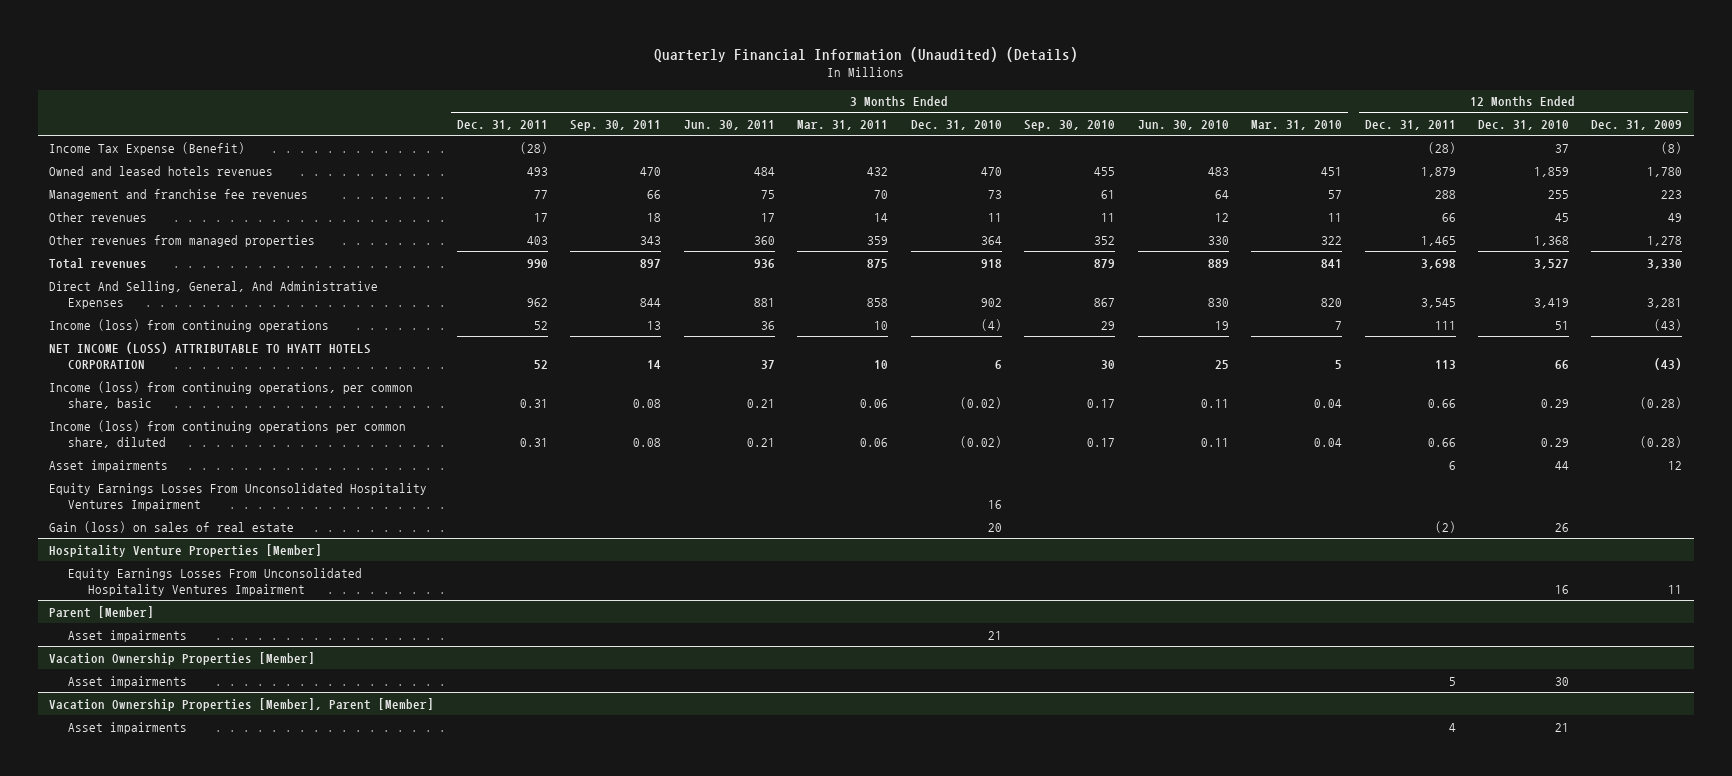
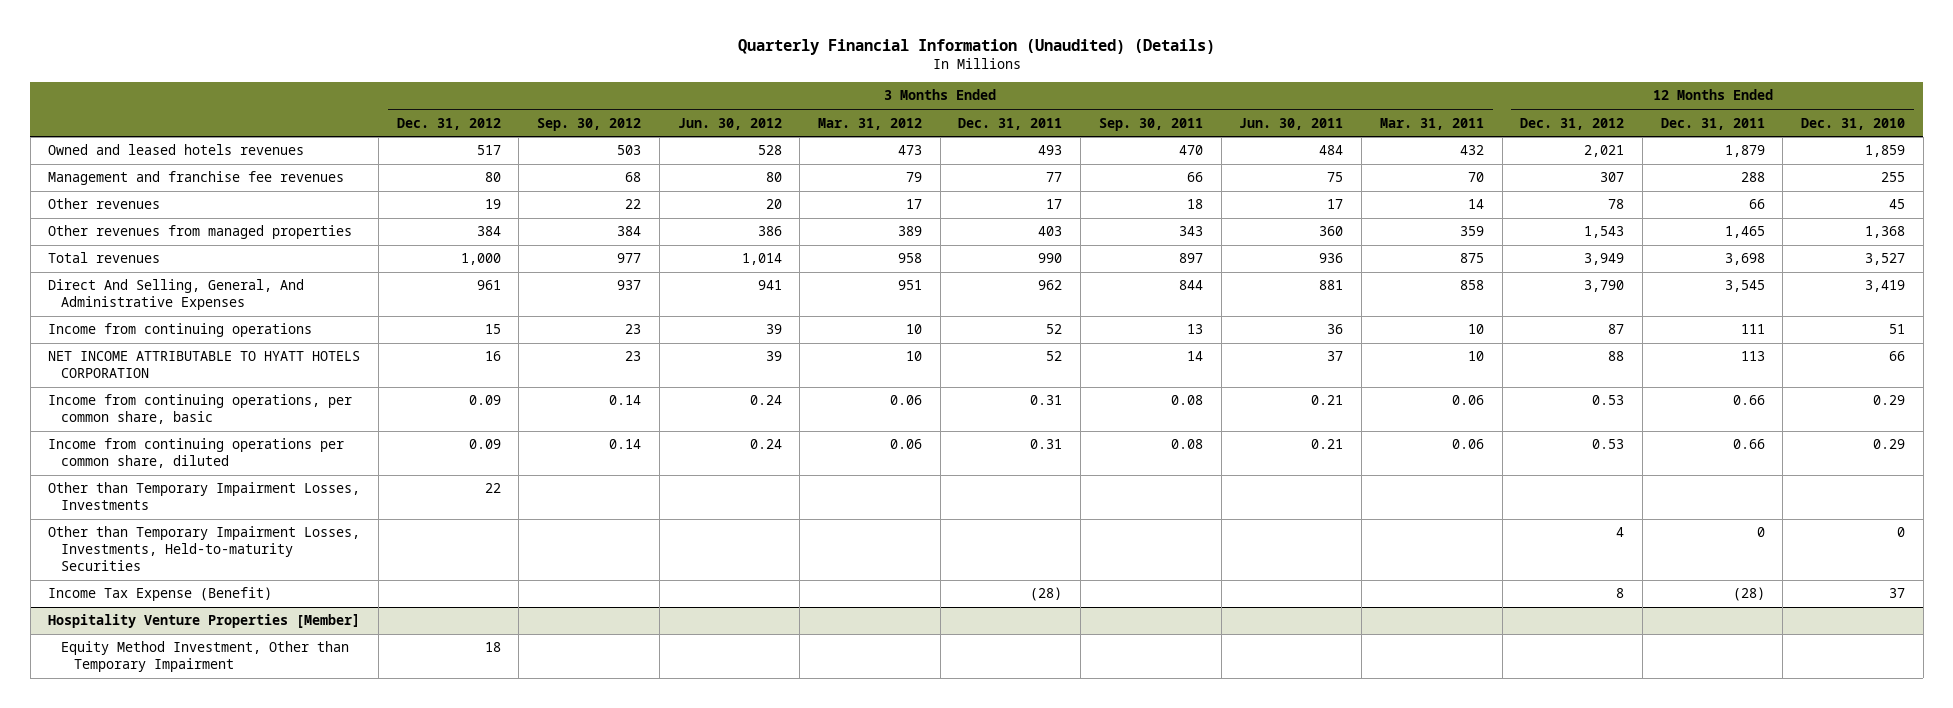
- | 3 Months Ended Dec. 31, 2011 | 3 Months Ended Sep. 30, 2011 | 3 Months Ended Jun. 30, 2011 | 3 Months Ended Mar. 31, 2011 | 3 Months Ended Dec. 31, 2010 | 3 Months Ended Sep. 30, 2010 | 3 Months Ended Jun. 30, 2010 | 3 Months Ended Mar. 31, 2010 | 12 Months Ended Dec. 31, 2011 | 12 Months Ended Dec. 31, 2010 | 12 Months Ended Dec. 31, 2009
+ | 3 Months Ended Dec. 31, 2012 | 3 Months Ended Sep. 30, 2012 | 3 Months Ended Jun. 30, 2012 | 3 Months Ended Mar. 31, 2012 | 3 Months Ended Dec. 31, 2011 | 3 Months Ended Sep. 30, 2011 | 3 Months Ended Jun. 30, 2011 | 3 Months Ended Mar. 31, 2011 | 12 Months Ended Dec. 31, 2012 | 12 Months Ended Dec. 31, 2011 | 12 Months Ended Dec. 31, 2010
- Income (loss) from continuing operations | 52 | 13 | 36 | 10 | (4) | 29 | 19 | 7 | 111 | 51 | (43)
- NET INCOME (LOSS) ATTRIBUTABLE TO HYATT HOTELS CORPORATION | 52 | 14 | 37 | 10 | 6 | 30 | 25 | 5 | 113 | 66 | (43)
- Income (loss) from continuing operations, per common share, basic | 0.31 | 0.08 | 0.21 | 0.06 | (0.02) | 0.17 | 0.11 | 0.04 | 0.66 | 0.29 | (0.28)
- Income (loss) from continuing operations per common share, diluted | 0.31 | 0.08 | 0.21 | 0.06 | (0.02) | 0.17 | 0.11 | 0.04 | 0.66 | 0.29 | (0.28)
- Asset impairments | | | | | | | | | 6 | 44 | 12
- Equity Earnings Losses From Unconsolidated Hospitality Ventures Impairment | | | | | 16 | | | | | |
- Gain (loss) on sales of real estate | | | | | 20 | | | | (2) | 26 |
+ Income from continuing operations | 15 | 23 | 39 | 10 | 52 | 13 | 36 | 10 | 87 | 111 | 51
+ NET INCOME ATTRIBUTABLE TO HYATT HOTELS CORPORATION | 16 | 23 | 39 | 10 | 52 | 14 | 37 | 10 | 88 | 113 | 66
+ Income from continuing operations, per common share, basic | 0.09 | 0.14 | 0.24 | 0.06 | 0.31 | 0.08 | 0.21 | 0.06 | 0.53 | 0.66 | 0.29
+ Income from continuing operations per common share, diluted | 0.09 | 0.14 | 0.24 | 0.06 | 0.31 | 0.08 | 0.21 | 0.06 | 0.53 | 0.66 | 0.29
+ Other than Temporary Impairment Losses, Investments | 22 | | | | | | | | | |
+ Other than Temporary Impairment Losses, Investments, Held-to-maturity Securities | | | | | | | | | 4 | 0 | 0
moved down: Income Tax Expense (Benefit) | | | | | (28) | | | | 8 | (28) | 37
@ Hospitality Venture Properties [Member]
- Equity Earnings Losses From Unconsolidated Hospitality Ventures Impairment | | | | | | | | | | 16 | 11
- Parent [Member]
- Asset impairments | | | | | 21 | | | | | |
- Vacation Ownership Properties [Member]
- Asset impairments | | | | | | | | | 5 | 30 |
- Vacation Ownership Properties [Member], Parent [Member]
- Asset impairments | | | | | | | | | 4 | 21 |
@ Hospitality Venture Properties [Member]
+ Equity Method Investment, Other than Temporary Impairment | 18 | | | | | | | | | |

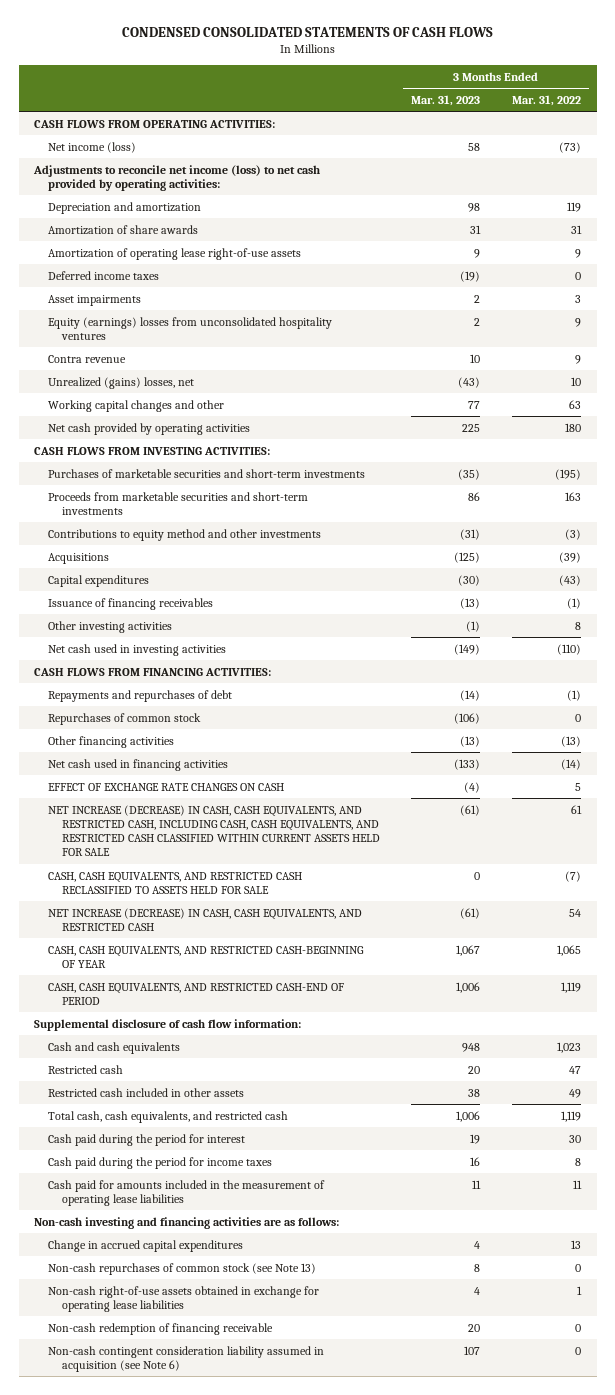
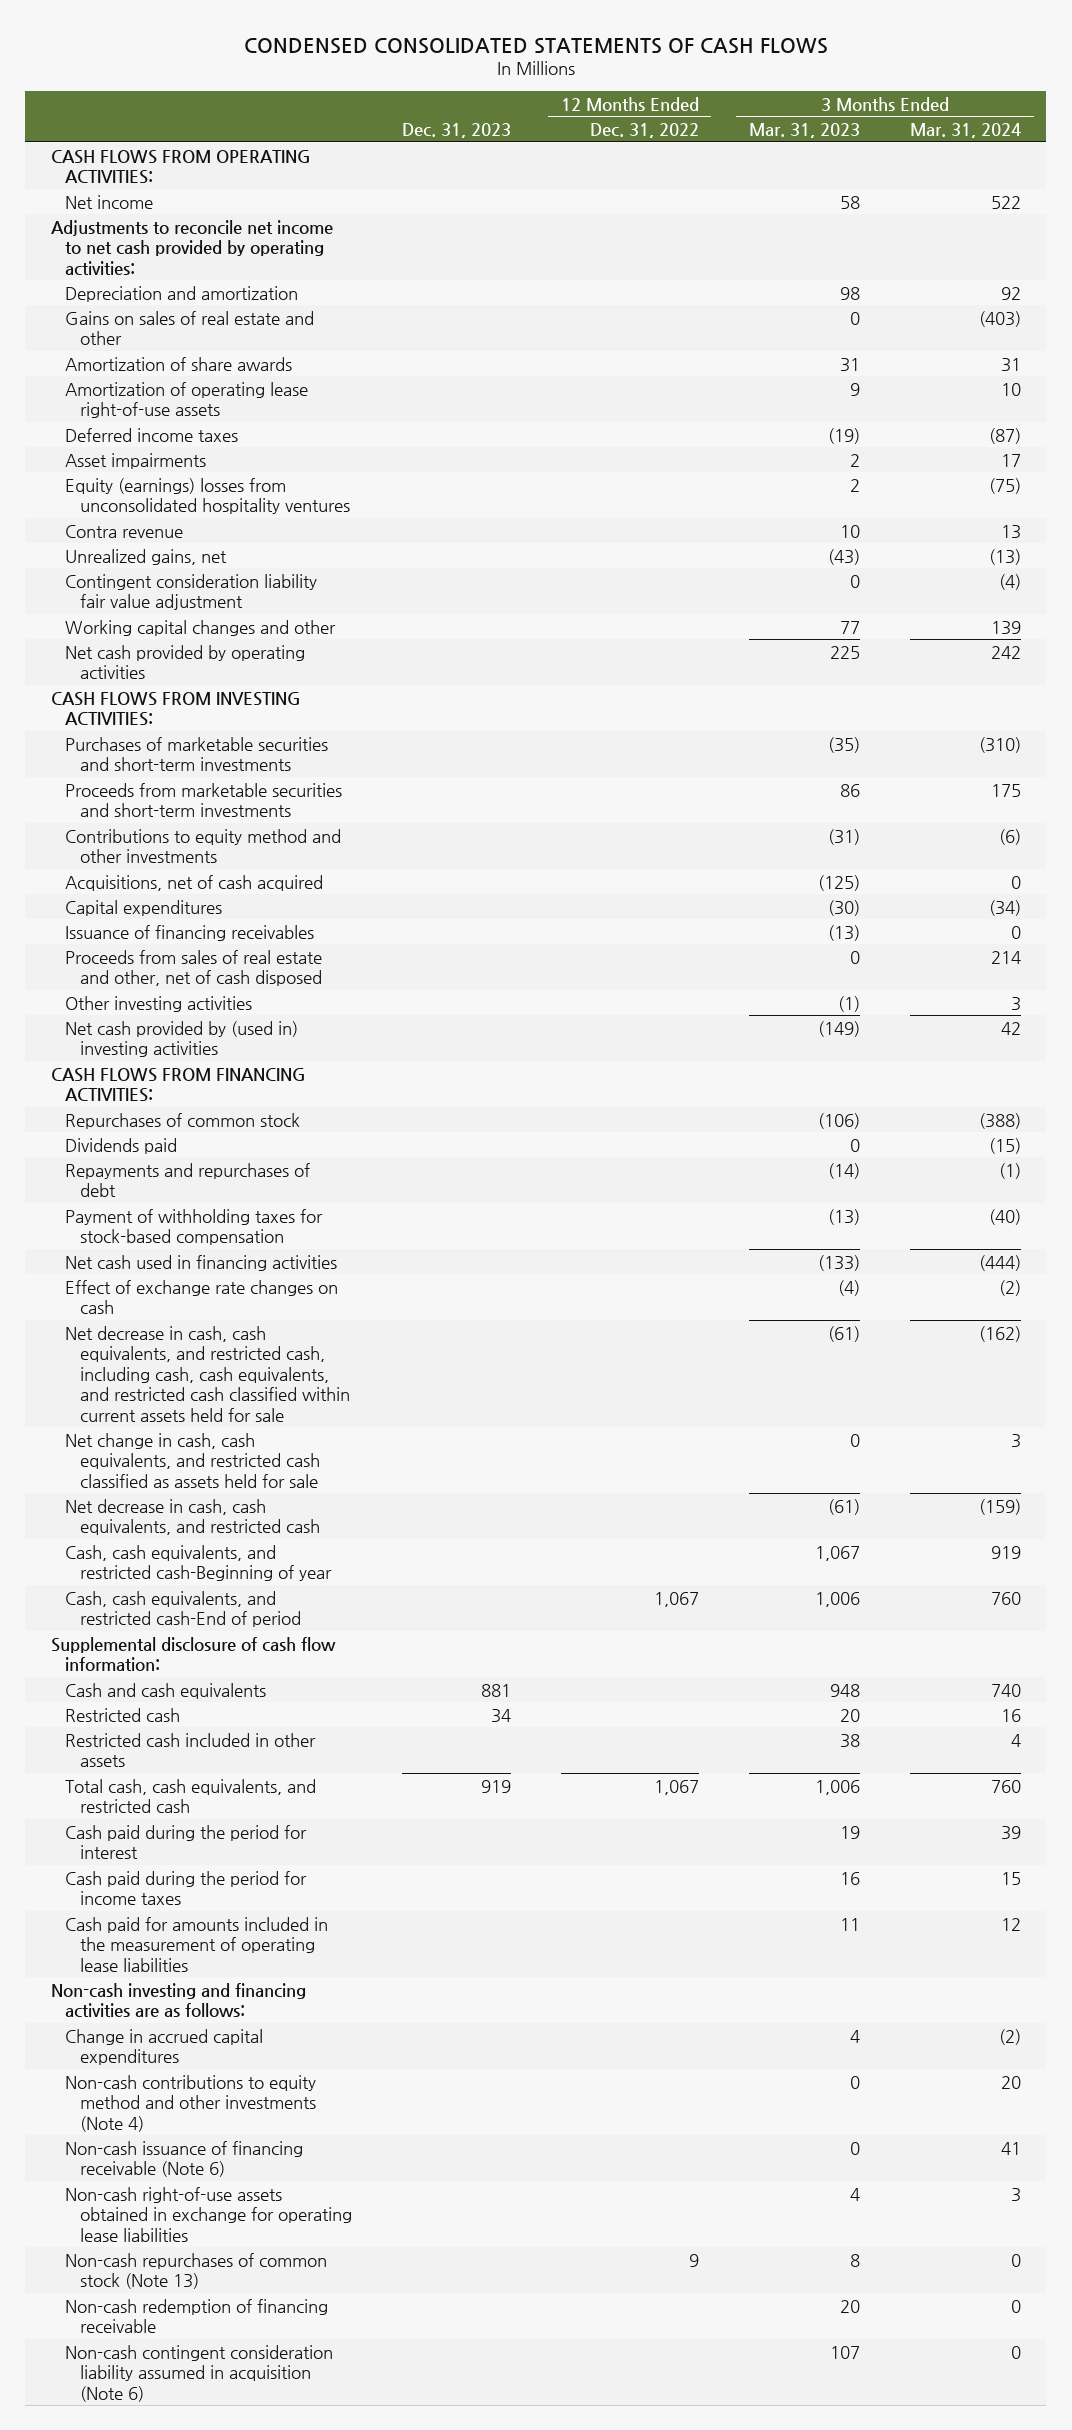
- | 3 Months Ended Mar. 31, 2023 | 3 Months Ended Mar. 31, 2022
+ | Dec. 31, 2023 | 12 Months Ended Dec. 31, 2022 | 3 Months Ended Mar. 31, 2023 | 3 Months Ended Mar. 31, 2024
- Net income (loss) | 58 | (73)
- Adjustments to reconcile net income (loss) to net cash provided by operating activities:
+ Net income | | | 58 | 522
+ Adjustments to reconcile net income to net cash provided by operating activities:
+ Gains on sales of real estate and other | | | 0 | (403)
- Unrealized (gains) losses, net | (43) | 10
+ Unrealized gains, net | | | (43) | (13)
+ Contingent consideration liability fair value adjustment | | | 0 | (4)
- Acquisitions | (125) | (39)
+ Acquisitions, net of cash acquired | | | (125) | 0
+ Proceeds from sales of real estate and other, net of cash disposed | | | 0 | 214
- Net cash used in investing activities | (149) | (110)
+ Net cash provided by (used in) investing activities | | | (149) | 42
- Other financing activities | (13) | (13)
+ Dividends paid | | | 0 | (15)
moved down: Repayments and repurchases of debt | | | (14) | (1)
+ Payment of withholding taxes for stock-based compensation | | | (13) | (40)
- EFFECT OF EXCHANGE RATE CHANGES ON CASH | (4) | 5
- NET INCREASE (DECREASE) IN CASH, CASH EQUIVALENTS, AND RESTRICTED CASH, INCLUDING CASH, CASH EQUIVALENTS, AND RESTRICTED CASH CLASSIFIED WITHIN CURRENT ASSETS HELD FOR SALE | (61) | 61
- CASH, CASH EQUIVALENTS, AND RESTRICTED CASH RECLASSIFIED TO ASSETS HELD FOR SALE | 0 | (7)
- NET INCREASE (DECREASE) IN CASH, CASH EQUIVALENTS, AND RESTRICTED CASH | (61) | 54
- CASH, CASH EQUIVALENTS, AND RESTRICTED CASH-BEGINNING OF YEAR | 1,067 | 1,065
- CASH, CASH EQUIVALENTS, AND RESTRICTED CASH-END OF PERIOD | 1,006 | 1,119
+ Effect of exchange rate changes on cash | | | (4) | (2)
+ Net decrease in cash, cash equivalents, and restricted cash, including cash, cash equivalents, and restricted cash classified within current assets held for sale | | | (61) | (162)
+ Net change in cash, cash equivalents, and restricted cash classified as assets held for sale | | | 0 | 3
+ Net decrease in cash, cash equivalents, and restricted cash | | | (61) | (159)
+ Cash, cash equivalents, and restricted cash-Beginning of year | | | 1,067 | 919
+ Cash, cash equivalents, and restricted cash-End of period | | 1,067 | 1,006 | 760
- Non-cash repurchases of common stock (see Note 13) | 8 | 0
+ Non-cash contributions to equity method and other investments (Note 4) | | | 0 | 20
+ Non-cash issuance of financing receivable (Note 6) | | | 0 | 41
+ Non-cash repurchases of common stock (Note 13) | | 9 | 8 | 0
- Non-cash contingent consideration liability assumed in acquisition (see Note 6) | 107 | 0
+ Non-cash contingent consideration liability assumed in acquisition (Note 6) | | | 107 | 0

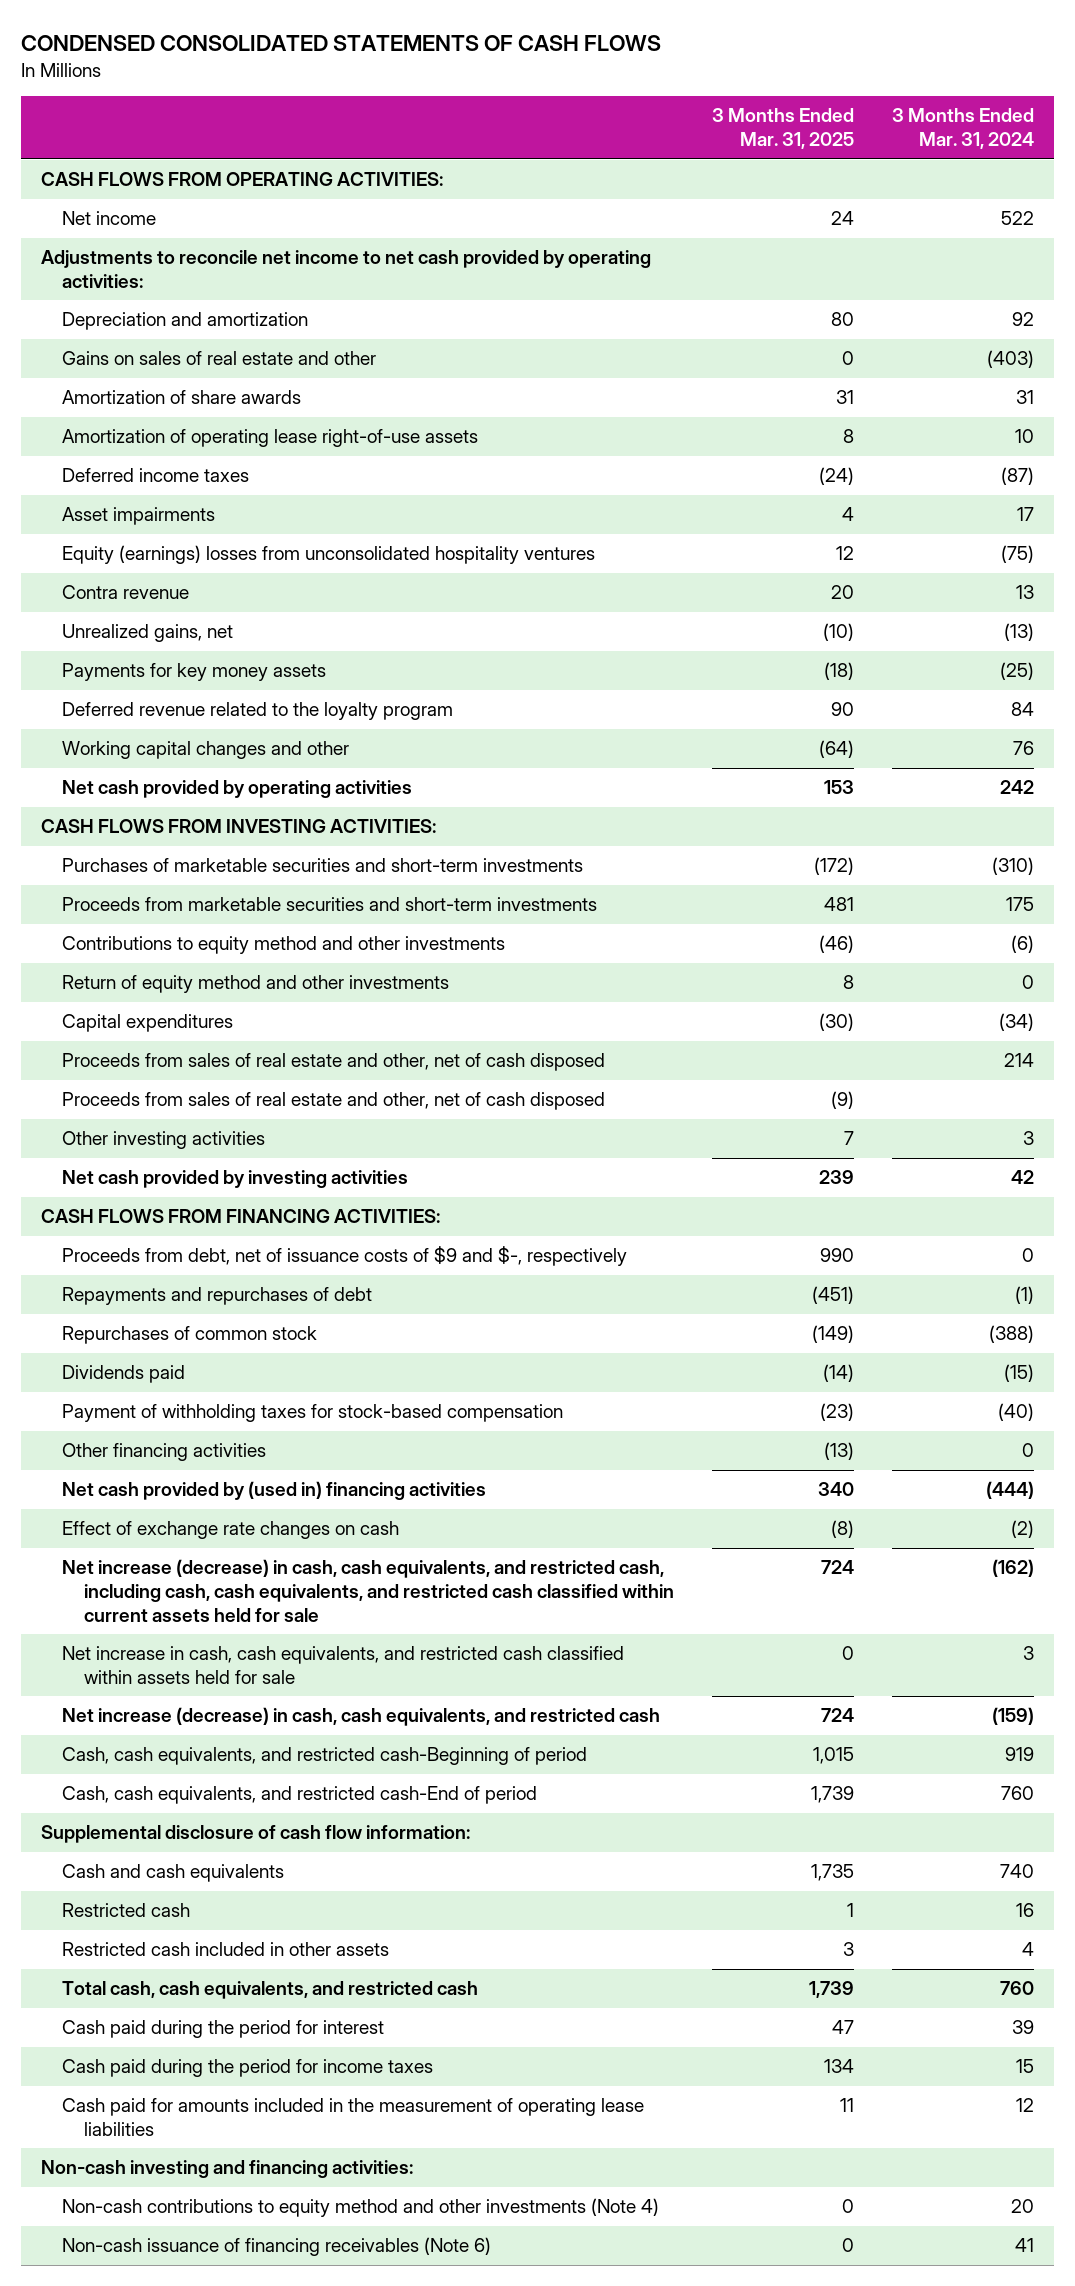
- | Dec. 31, 2023 | 12 Months Ended Dec. 31, 2022 | 3 Months Ended Mar. 31, 2023 | 3 Months Ended Mar. 31, 2024
+ | 3 Months Ended Mar. 31, 2025 | 3 Months Ended Mar. 31, 2024
- Contingent consideration liability fair value adjustment | | | 0 | (4)
- Working capital changes and other | | | 77 | 139
+ Payments for key money assets | (18) | (25)
+ Deferred revenue related to the loyalty program | 90 | 84
+ Working capital changes and other | (64) | 76
- Acquisitions, net of cash acquired | | | (125) | 0
+ Return of equity method and other investments | 8 | 0
- Issuance of financing receivables | | | (13) | 0
+ Proceeds from sales of real estate and other, net of cash disposed | (9) |
- Net cash provided by (used in) investing activities | | | (149) | 42
+ Net cash provided by investing activities | 239 | 42
+ Proceeds from debt, net of issuance costs of $9 and $-, respectively | 990 | 0
moved up: Repayments and repurchases of debt | (451) | (1)
- Net cash used in financing activities | | | (133) | (444)
+ Other financing activities | (13) | 0
+ Net cash provided by (used in) financing activities | 340 | (444)
- Net decrease in cash, cash equivalents, and restricted cash, including cash, cash equivalents, and restricted cash classified within current assets held for sale | | | (61) | (162)
- Net change in cash, cash equivalents, and restricted cash classified as assets held for sale | | | 0 | 3
- Net decrease in cash, cash equivalents, and restricted cash | | | (61) | (159)
- Cash, cash equivalents, and restricted cash-Beginning of year | | | 1,067 | 919
+ Net increase (decrease) in cash, cash equivalents, and restricted cash, including cash, cash equivalents, and restricted cash classified within current assets held for sale | 724 | (162)
+ Net increase in cash, cash equivalents, and restricted cash classified within assets held for sale | 0 | 3
+ Net increase (decrease) in cash, cash equivalents, and restricted cash | 724 | (159)
+ Cash, cash equivalents, and restricted cash-Beginning of period | 1,015 | 919
- Non-cash investing and financing activities are as follows:
- Change in accrued capital expenditures | | | 4 | (2)
+ Non-cash investing and financing activities:
- Non-cash issuance of financing receivable (Note 6) | | | 0 | 41
- Non-cash right-of-use assets obtained in exchange for operating lease liabilities | | | 4 | 3
- Non-cash repurchases of common stock (Note 13) | | 9 | 8 | 0
- Non-cash redemption of financing receivable | | | 20 | 0
- Non-cash contingent consideration liability assumed in acquisition (Note 6) | | | 107 | 0
+ Non-cash issuance of financing receivables (Note 6) | 0 | 41

